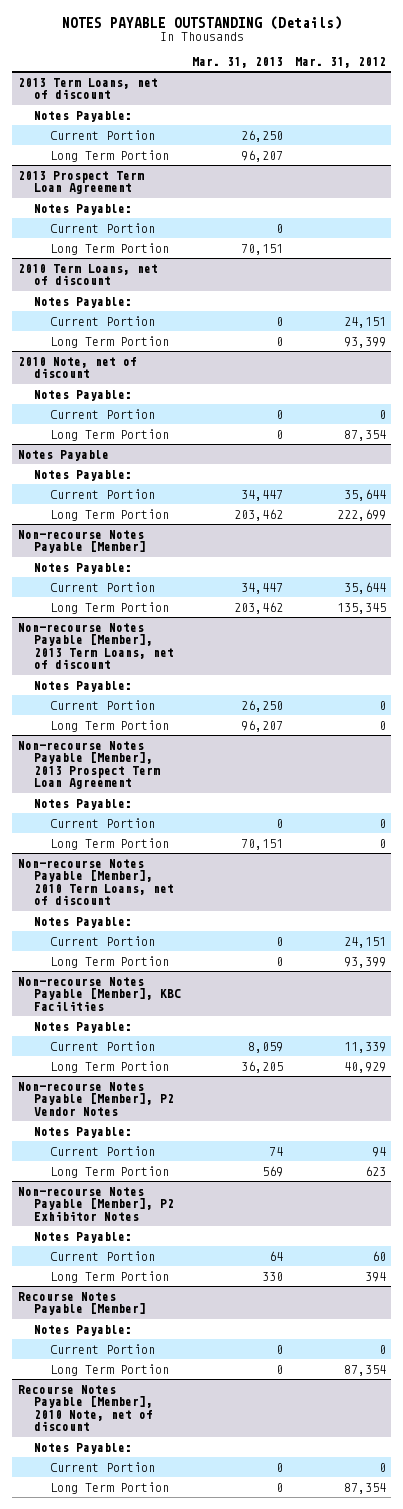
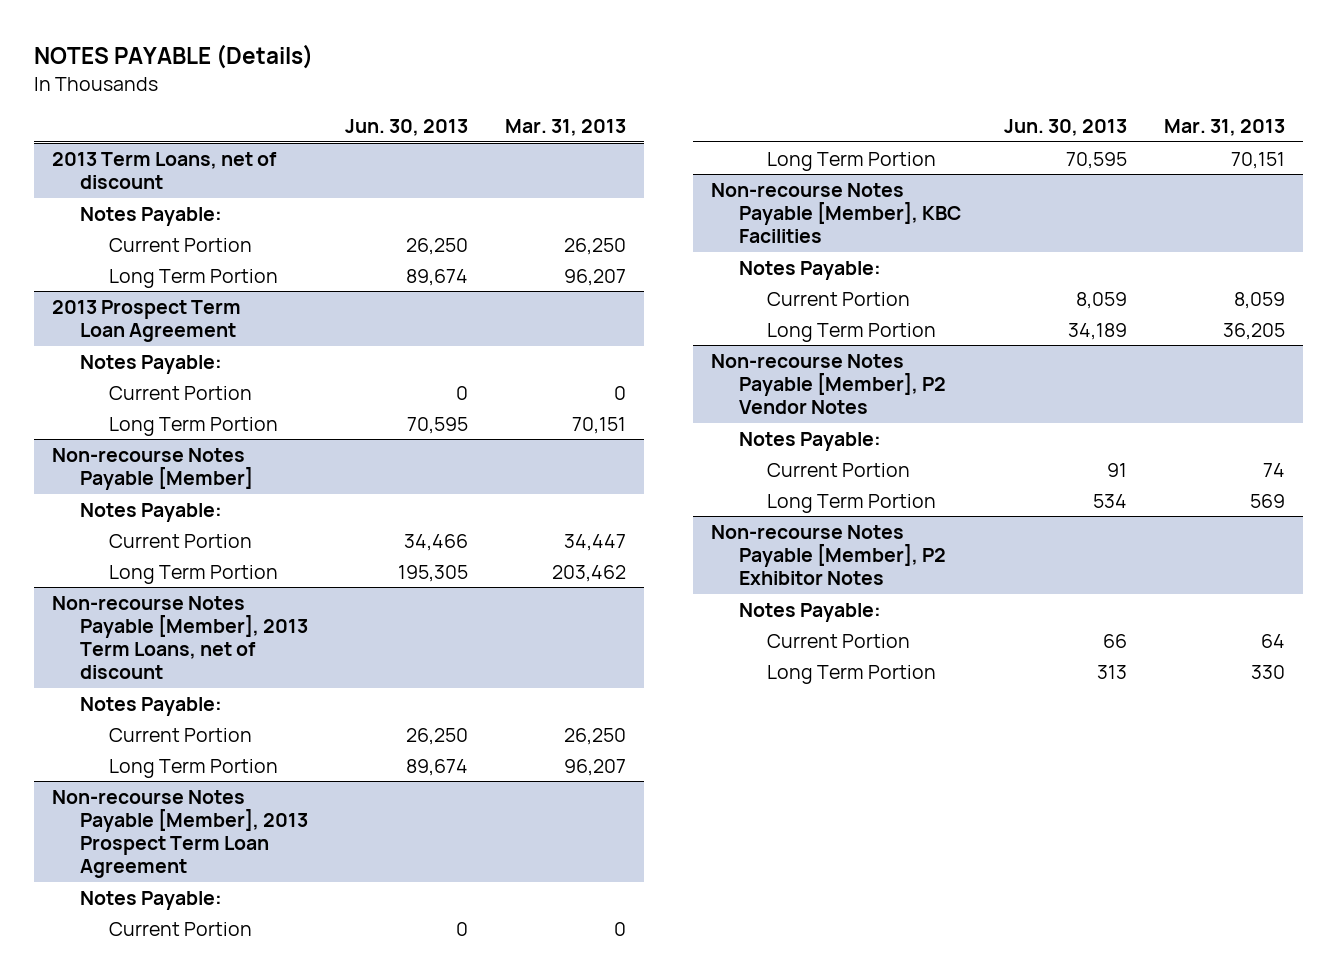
- NOTES PAYABLE OUTSTANDING (Details)
+ NOTES PAYABLE (Details)
- | Mar. 31, 2013 | Mar. 31, 2012
+ | Jun. 30, 2013 | Mar. 31, 2013
- 2010 Term Loans, net of discount
- Notes Payable:
- Current Portion | 0 | 24,151
- Long Term Portion | 0 | 93,399
- 2010 Note, net of discount
- Notes Payable:
- Current Portion | 0 | 0
- Long Term Portion | 0 | 87,354
- Notes Payable
- Notes Payable:
- Current Portion | 34,447 | 35,644
- Long Term Portion | 203,462 | 222,699
- Non-recourse Notes Payable [Member], 2010 Term Loans, net of discount
- Notes Payable:
- Current Portion | 0 | 24,151
- Long Term Portion | 0 | 93,399
- Recourse Notes Payable [Member]
- Notes Payable:
- Current Portion | 0 | 0
- Long Term Portion | 0 | 87,354
- Recourse Notes Payable [Member], 2010 Note, net of discount
- Notes Payable:
- Current Portion | 0 | 0
- Long Term Portion | 0 | 87,354

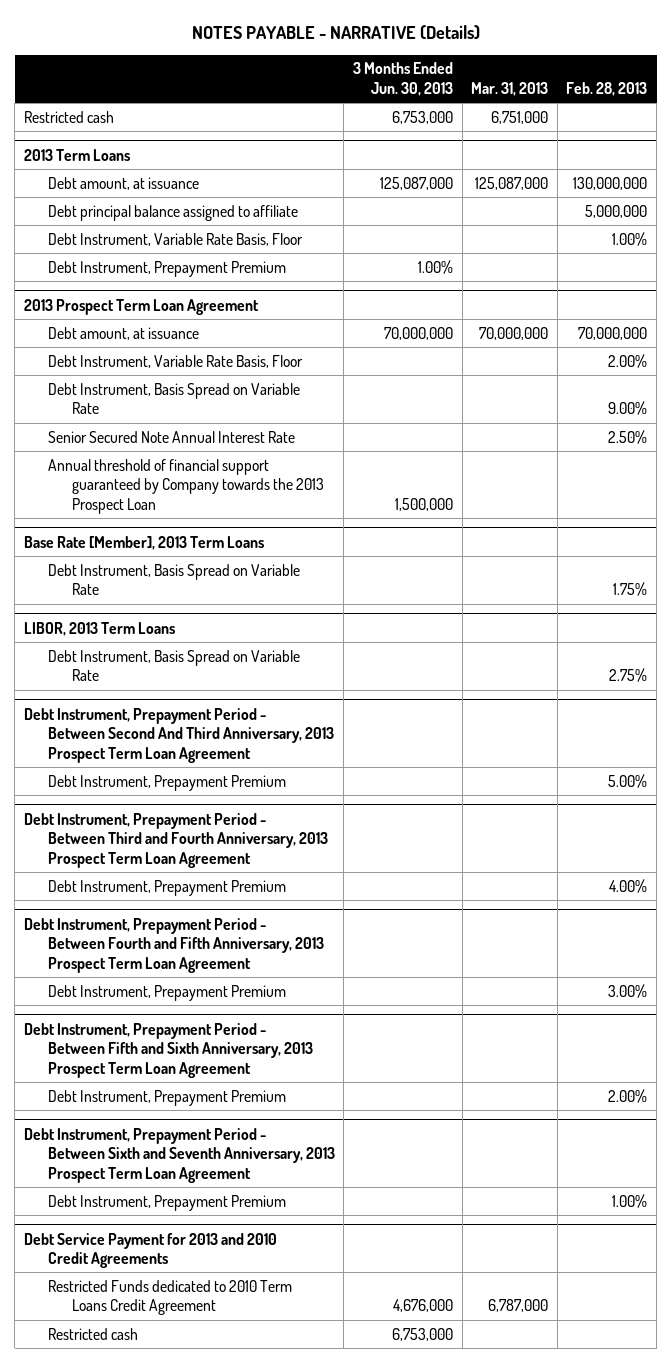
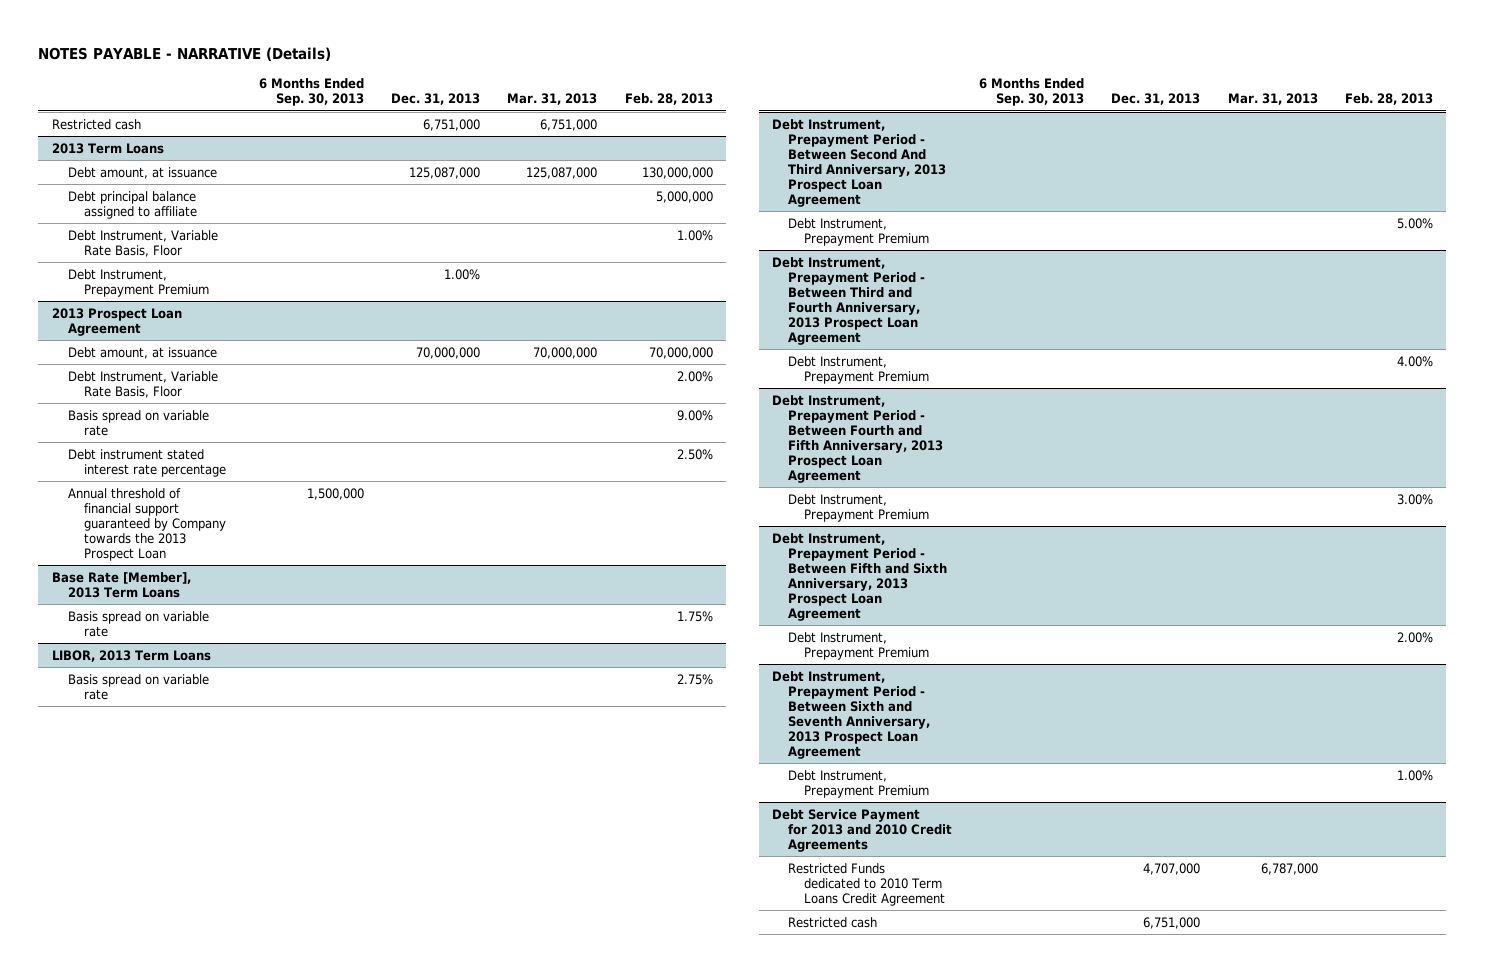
- | 3 Months Ended Jun. 30, 2013 | Mar. 31, 2013 | Feb. 28, 2013
+ | 6 Months Ended Sep. 30, 2013 | Dec. 31, 2013 | Mar. 31, 2013 | Feb. 28, 2013
- 2013 Prospect Term Loan Agreement
+ 2013 Prospect Loan Agreement
- Debt Instrument, Basis Spread on Variable Rate | | | 9.00%
- Senior Secured Note Annual Interest Rate | | | 2.50%
+ Basis spread on variable rate | | | | 9.00%
+ Debt instrument stated interest rate percentage | | | | 2.50%
@ Base Rate [Member], 2013 Term Loans
- Debt Instrument, Basis Spread on Variable Rate | | | 1.75%
+ Basis spread on variable rate | | | | 1.75%
@ LIBOR, 2013 Term Loans
- Debt Instrument, Basis Spread on Variable Rate | | | 2.75%
- Debt Instrument, Prepayment Period - Between Second And Third Anniversary, 2013 Prospect Term Loan Agreement
@ LIBOR, 2013 Term Loans
+ Basis spread on variable rate | | | | 2.75%
+ Debt Instrument, Prepayment Period - Between Second And Third Anniversary, 2013 Prospect Loan Agreement
- Debt Instrument, Prepayment Period - Between Third and Fourth Anniversary, 2013 Prospect Term Loan Agreement
+ Debt Instrument, Prepayment Period - Between Third and Fourth Anniversary, 2013 Prospect Loan Agreement
- Debt Instrument, Prepayment Period - Between Fourth and Fifth Anniversary, 2013 Prospect Term Loan Agreement
+ Debt Instrument, Prepayment Period - Between Fourth and Fifth Anniversary, 2013 Prospect Loan Agreement
- Debt Instrument, Prepayment Period - Between Fifth and Sixth Anniversary, 2013 Prospect Term Loan Agreement
+ Debt Instrument, Prepayment Period - Between Fifth and Sixth Anniversary, 2013 Prospect Loan Agreement
- Debt Instrument, Prepayment Period - Between Sixth and Seventh Anniversary, 2013 Prospect Term Loan Agreement
+ Debt Instrument, Prepayment Period - Between Sixth and Seventh Anniversary, 2013 Prospect Loan Agreement

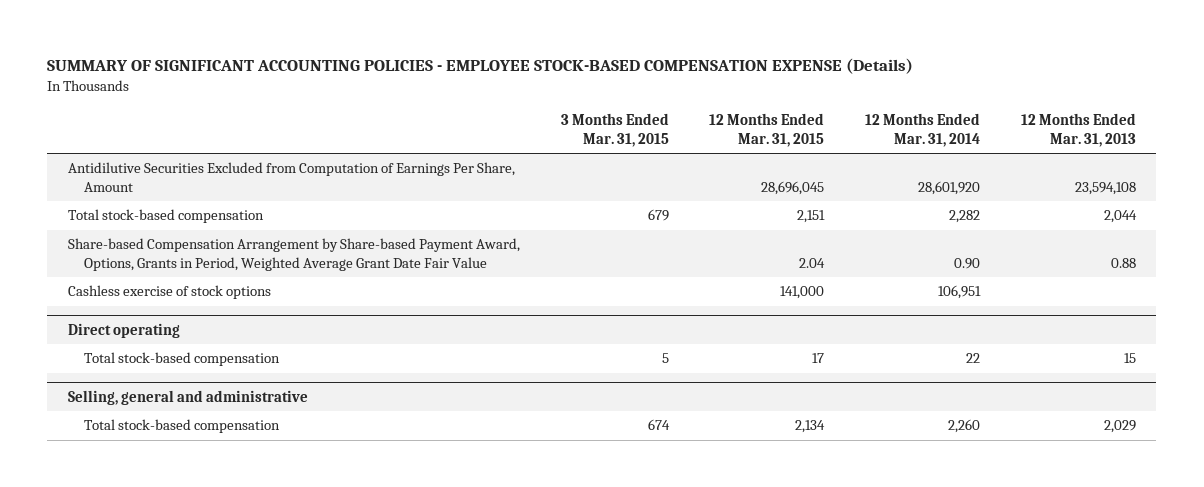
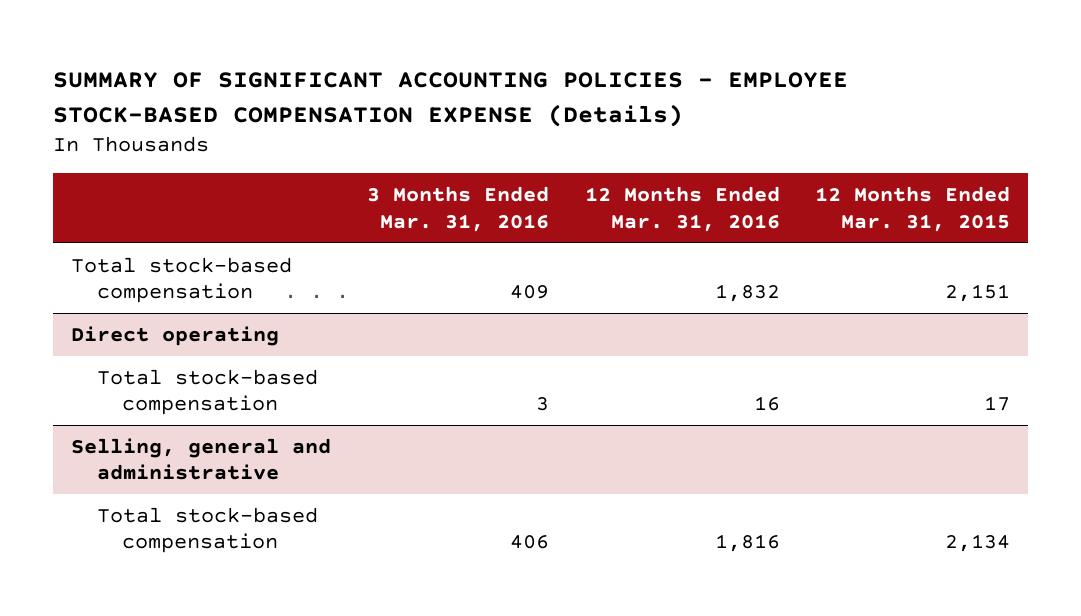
- | 3 Months Ended Mar. 31, 2015 | 12 Months Ended Mar. 31, 2015 | 12 Months Ended Mar. 31, 2014 | 12 Months Ended Mar. 31, 2013
+ | 3 Months Ended Mar. 31, 2016 | 12 Months Ended Mar. 31, 2016 | 12 Months Ended Mar. 31, 2015
- Antidilutive Securities Excluded from Computation of Earnings Per Share, Amount | | 28,696,045 | 28,601,920 | 23,594,108
- Share-based Compensation Arrangement by Share-based Payment Award, Options, Grants in Period, Weighted Average Grant Date Fair Value | | 2.04 | 0.90 | 0.88
- Cashless exercise of stock options | | 141,000 | 106,951 |

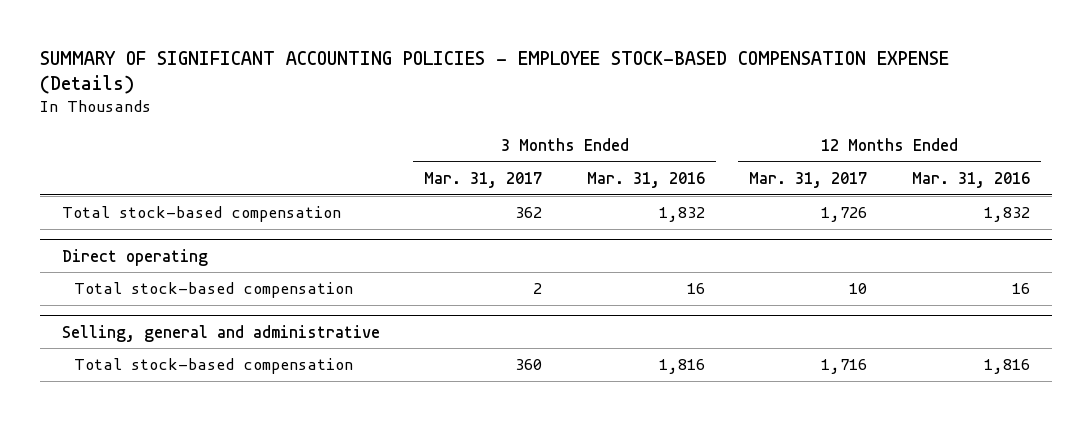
- | 3 Months Ended Mar. 31, 2016 | 12 Months Ended Mar. 31, 2016 | 12 Months Ended Mar. 31, 2015
+ | 3 Months Ended Mar. 31, 2017 | 3 Months Ended Mar. 31, 2016 | 12 Months Ended Mar. 31, 2017 | 12 Months Ended Mar. 31, 2016
- Total stock-based compensation | 409 | 1,832 | 2,151
+ Total stock-based compensation | 362 | 1,832 | 1,726 | 1,832
@ Direct operating
- Total stock-based compensation | 3 | 16 | 17
+ Total stock-based compensation | 2 | 16 | 10 | 16
@ Selling, general and administrative
- Total stock-based compensation | 406 | 1,816 | 2,134
+ Total stock-based compensation | 360 | 1,816 | 1,716 | 1,816

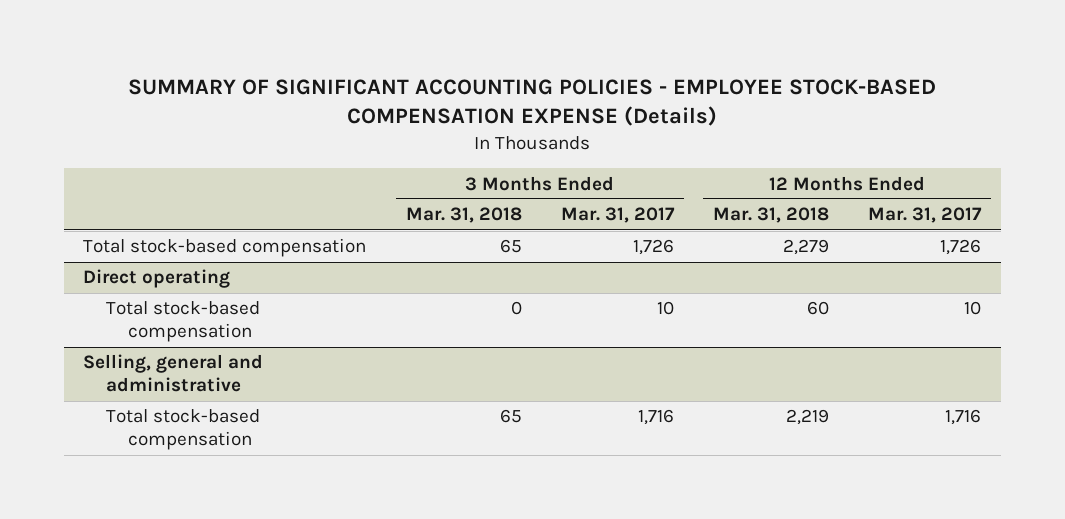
- | 3 Months Ended Mar. 31, 2017 | 3 Months Ended Mar. 31, 2016 | 12 Months Ended Mar. 31, 2017 | 12 Months Ended Mar. 31, 2016
+ | 3 Months Ended Mar. 31, 2018 | 3 Months Ended Mar. 31, 2017 | 12 Months Ended Mar. 31, 2018 | 12 Months Ended Mar. 31, 2017
- Total stock-based compensation | 362 | 1,832 | 1,726 | 1,832
+ Total stock-based compensation | 65 | 1,726 | 2,279 | 1,726
@ Direct operating
- Total stock-based compensation | 2 | 16 | 10 | 16
+ Total stock-based compensation | 0 | 10 | 60 | 10
@ Selling, general and administrative
- Total stock-based compensation | 360 | 1,816 | 1,716 | 1,816
+ Total stock-based compensation | 65 | 1,716 | 2,219 | 1,716

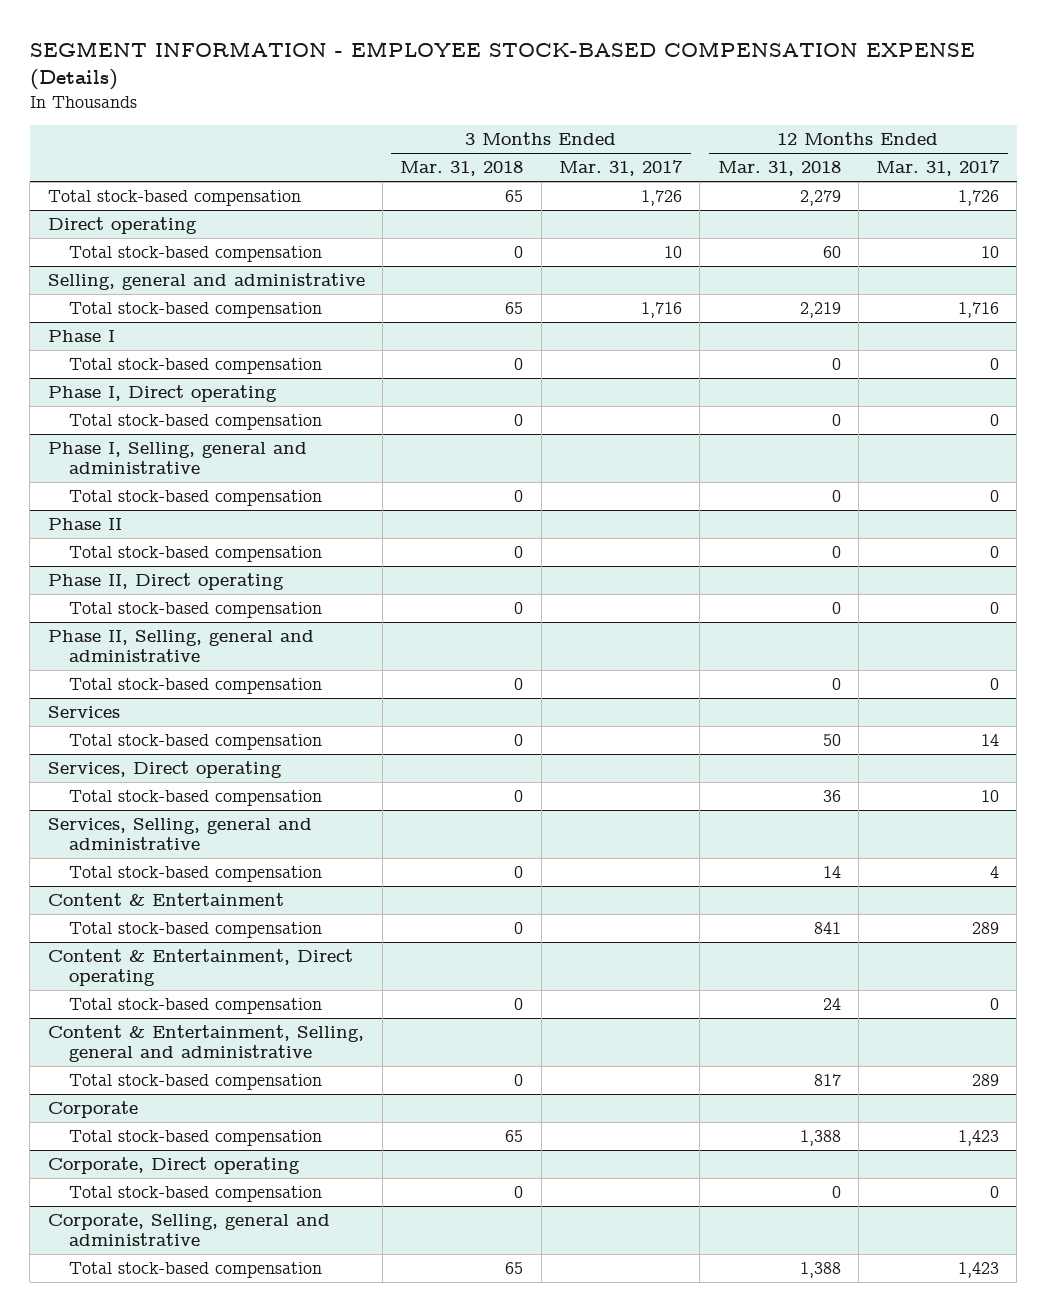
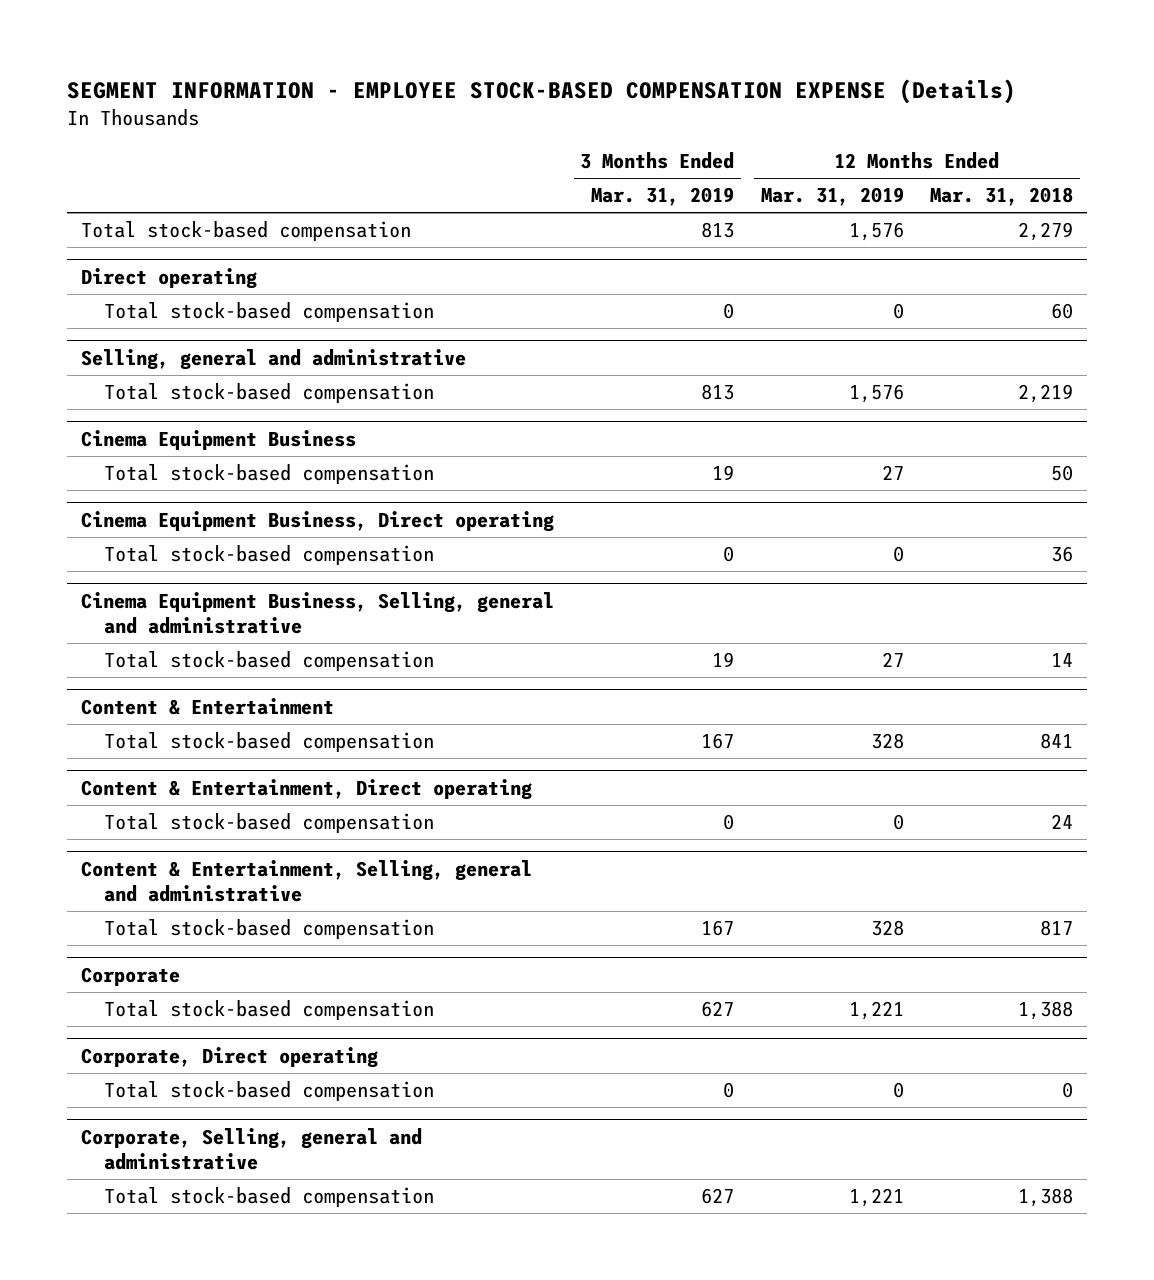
- | 3 Months Ended Mar. 31, 2018 | 3 Months Ended Mar. 31, 2017 | 12 Months Ended Mar. 31, 2018 | 12 Months Ended Mar. 31, 2017
+ | 3 Months Ended Mar. 31, 2019 | 12 Months Ended Mar. 31, 2019 | 12 Months Ended Mar. 31, 2018
- Phase I
- Total stock-based compensation | 0 | | 0 | 0
- Phase I, Direct operating
- Total stock-based compensation | 0 | | 0 | 0
- Phase I, Selling, general and administrative
- Total stock-based compensation | 0 | | 0 | 0
- Phase II
- Total stock-based compensation | 0 | | 0 | 0
- Phase II, Direct operating
- Total stock-based compensation | 0 | | 0 | 0
- Phase II, Selling, general and administrative
- Total stock-based compensation | 0 | | 0 | 0
- Services
+ Cinema Equipment Business
- Services, Direct operating
+ Cinema Equipment Business, Direct operating
- Services, Selling, general and administrative
+ Cinema Equipment Business, Selling, general and administrative

